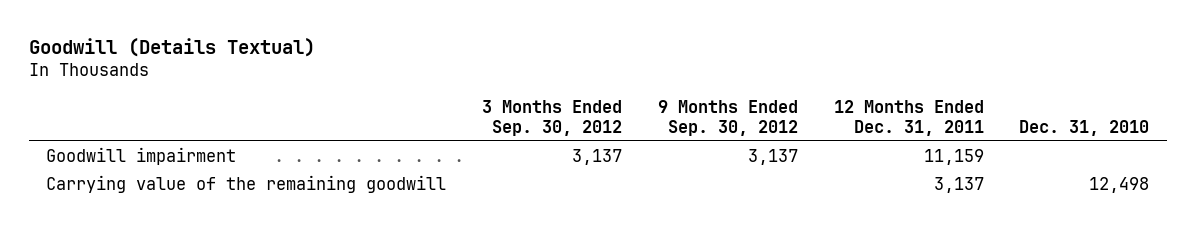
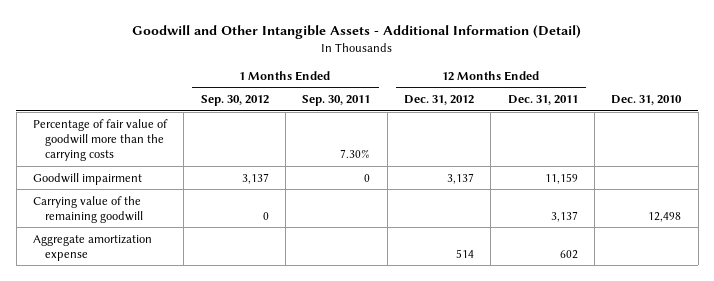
- Goodwill (Details Textual)
+ Goodwill and Other Intangible Assets - Additional Information (Detail)
- | 3 Months Ended Sep. 30, 2012 | 9 Months Ended Sep. 30, 2012 | 12 Months Ended Dec. 31, 2011 | Dec. 31, 2010
+ | 1 Months Ended Sep. 30, 2012 | 1 Months Ended Sep. 30, 2011 | 12 Months Ended Dec. 31, 2012 | 12 Months Ended Dec. 31, 2011 | Dec. 31, 2010
+ Percentage of fair value of goodwill more than the carrying costs | | 7.30% | | |
+ Aggregate amortization expense | | | 514 | 602 |

